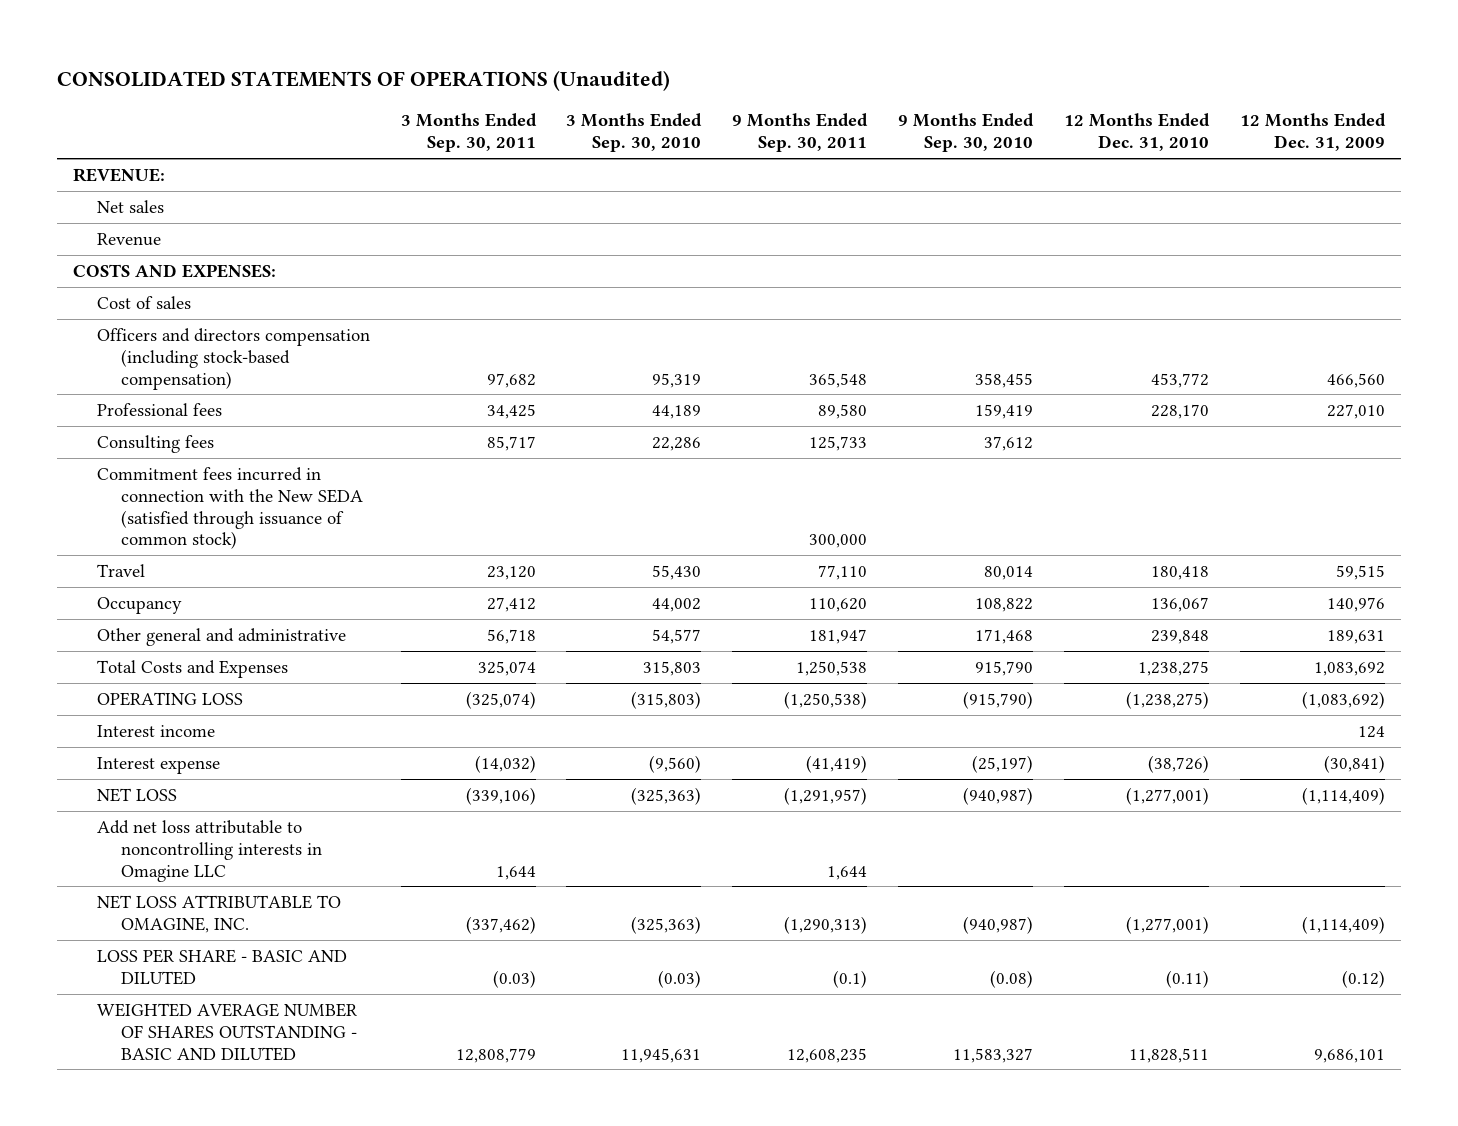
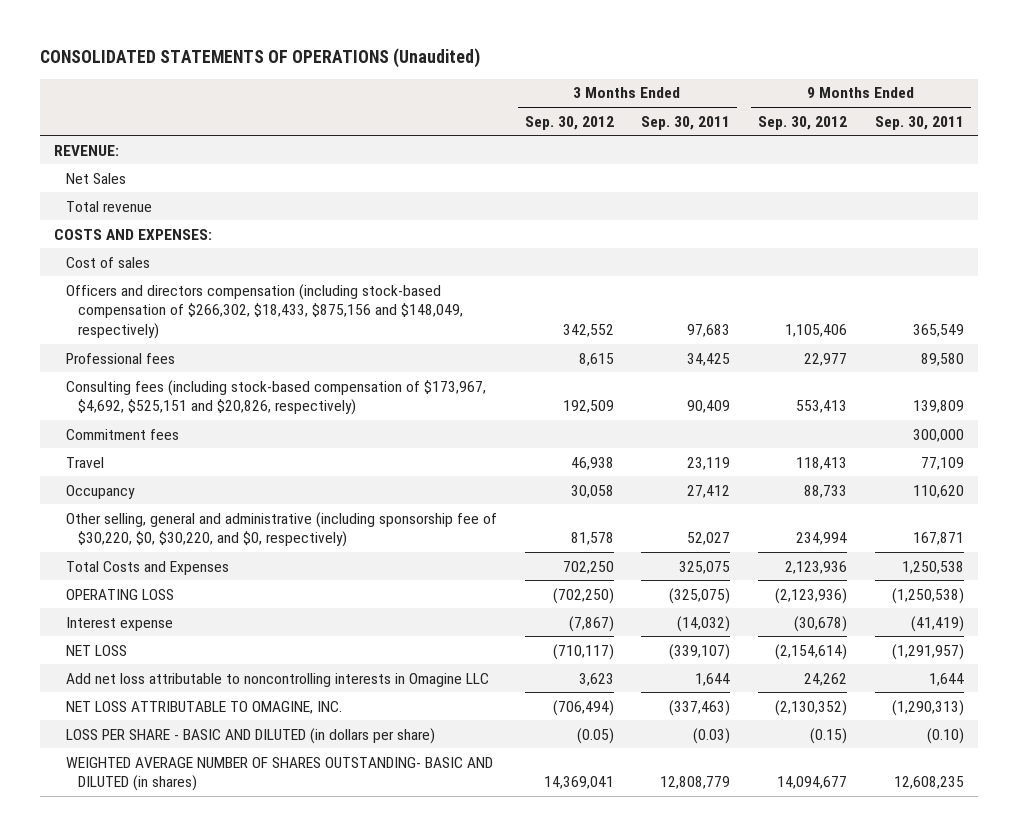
- | 3 Months Ended Sep. 30, 2011 | 3 Months Ended Sep. 30, 2010 | 9 Months Ended Sep. 30, 2011 | 9 Months Ended Sep. 30, 2010 | 12 Months Ended Dec. 31, 2010 | 12 Months Ended Dec. 31, 2009
+ | 3 Months Ended Sep. 30, 2012 | 3 Months Ended Sep. 30, 2011 | 9 Months Ended Sep. 30, 2012 | 9 Months Ended Sep. 30, 2011
- Net sales
- Revenue
+ Net Sales
+ Total revenue
- Officers and directors compensation (including stock-based compensation) | 97,682 | 95,319 | 365,548 | 358,455 | 453,772 | 466,560
+ Officers and directors compensation (including stock-based compensation of $266,302, $18,433, $875,156 and $148,049, respectively) | 342,552 | 97,683 | 1,105,406 | 365,549
- Consulting fees | 85,717 | 22,286 | 125,733 | 37,612 | |
- Commitment fees incurred in connection with the New SEDA (satisfied through issuance of common stock) | | | 300,000 | | |
- Travel | 23,120 | 55,430 | 77,110 | 80,014 | 180,418 | 59,515
+ Consulting fees (including stock-based compensation of $173,967, $4,692, $525,151 and $20,826, respectively) | 192,509 | 90,409 | 553,413 | 139,809
+ Commitment fees | | | | 300,000
+ Travel | 46,938 | 23,119 | 118,413 | 77,109
- Other general and administrative | 56,718 | 54,577 | 181,947 | 171,468 | 239,848 | 189,631
- Total Costs and Expenses | 325,074 | 315,803 | 1,250,538 | 915,790 | 1,238,275 | 1,083,692
- OPERATING LOSS | (325,074) | (315,803) | (1,250,538) | (915,790) | (1,238,275) | (1,083,692)
- Interest income | | | | | | 124
+ Other selling, general and administrative (including sponsorship fee of $30,220, $0, $30,220, and $0, respectively) | 81,578 | 52,027 | 234,994 | 167,871
+ Total Costs and Expenses | 702,250 | 325,075 | 2,123,936 | 1,250,538
+ OPERATING LOSS | (702,250) | (325,075) | (2,123,936) | (1,250,538)
- NET LOSS | (339,106) | (325,363) | (1,291,957) | (940,987) | (1,277,001) | (1,114,409)
+ NET LOSS | (710,117) | (339,107) | (2,154,614) | (1,291,957)
- NET LOSS ATTRIBUTABLE TO OMAGINE, INC. | (337,462) | (325,363) | (1,290,313) | (940,987) | (1,277,001) | (1,114,409)
- LOSS PER SHARE - BASIC AND DILUTED | (0.03) | (0.03) | (0.1) | (0.08) | (0.11) | (0.12)
- WEIGHTED AVERAGE NUMBER OF SHARES OUTSTANDING - BASIC AND DILUTED | 12,808,779 | 11,945,631 | 12,608,235 | 11,583,327 | 11,828,511 | 9,686,101
+ NET LOSS ATTRIBUTABLE TO OMAGINE, INC. | (706,494) | (337,463) | (2,130,352) | (1,290,313)
+ LOSS PER SHARE - BASIC AND DILUTED (in dollars per share) | (0.05) | (0.03) | (0.15) | (0.10)
+ WEIGHTED AVERAGE NUMBER OF SHARES OUTSTANDING- BASIC AND DILUTED (in shares) | 14,369,041 | 12,808,779 | 14,094,677 | 12,608,235

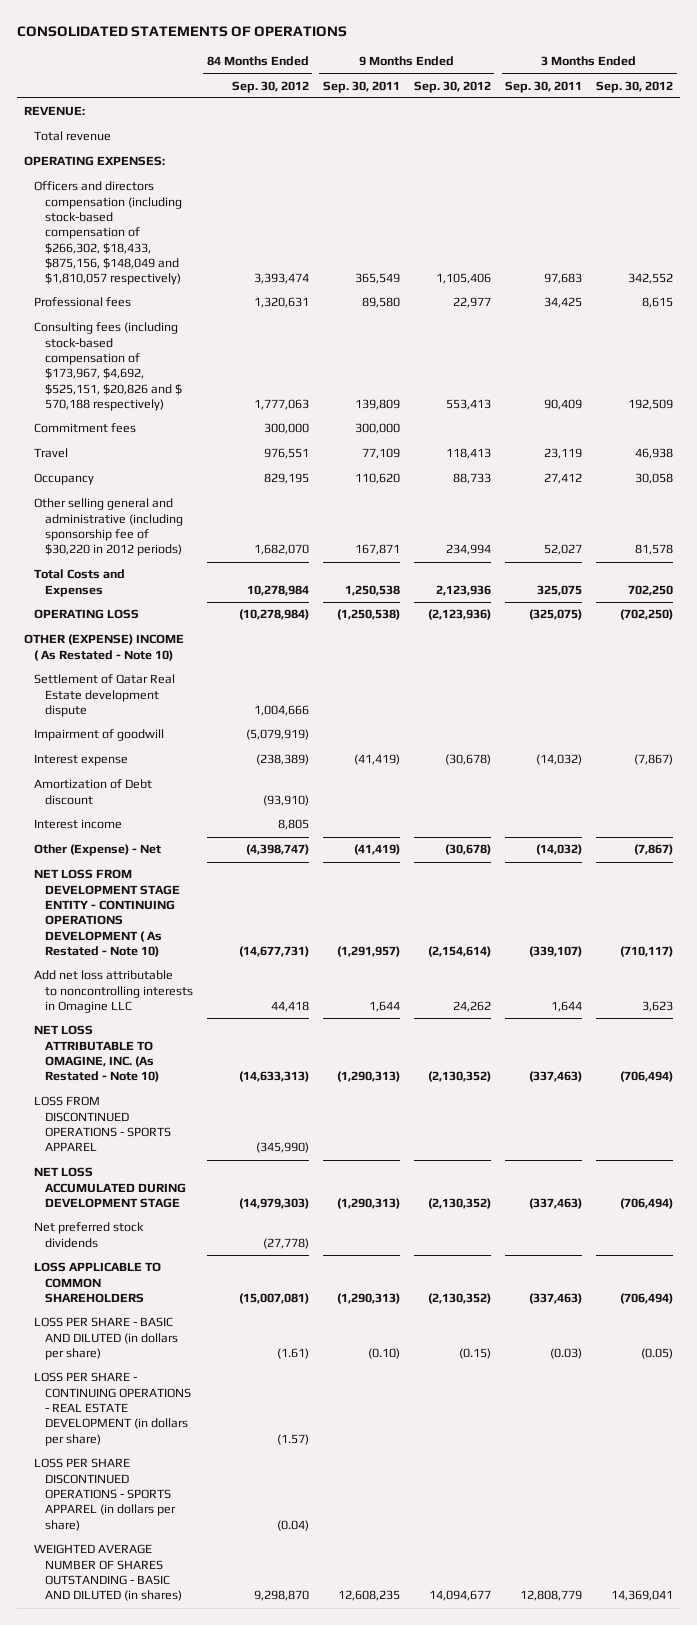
- CONSOLIDATED STATEMENTS OF OPERATIONS (Unaudited)
+ CONSOLIDATED STATEMENTS OF OPERATIONS
- | 3 Months Ended Sep. 30, 2012 | 3 Months Ended Sep. 30, 2011 | 9 Months Ended Sep. 30, 2012 | 9 Months Ended Sep. 30, 2011
+ | 84 Months Ended Sep. 30, 2012 | 9 Months Ended Sep. 30, 2011 | 9 Months Ended Sep. 30, 2012 | 3 Months Ended Sep. 30, 2011 | 3 Months Ended Sep. 30, 2012
- Net Sales
- COSTS AND EXPENSES:
- Cost of sales
- Officers and directors compensation (including stock-based compensation of $266,302, $18,433, $875,156 and $148,049, respectively) | 342,552 | 97,683 | 1,105,406 | 365,549
+ OPERATING EXPENSES:
+ Officers and directors compensation (including stock-based compensation of $266,302, $18,433, $875,156, $148,049 and $1,810,057 respectively) | 3,393,474 | 365,549 | 1,105,406 | 97,683 | 342,552
- Consulting fees (including stock-based compensation of $173,967, $4,692, $525,151 and $20,826, respectively) | 192,509 | 90,409 | 553,413 | 139,809
+ Consulting fees (including stock-based compensation of $173,967, $4,692, $525,151, $20,826 and $ 570,188 respectively) | 1,777,063 | 139,809 | 553,413 | 90,409 | 192,509
- Other selling, general and administrative (including sponsorship fee of $30,220, $0, $30,220, and $0, respectively) | 81,578 | 52,027 | 234,994 | 167,871
+ Other selling general and administrative (including sponsorship fee of $30,220 in 2012 periods) | 1,682,070 | 167,871 | 234,994 | 52,027 | 81,578
+ OTHER (EXPENSE) INCOME ( As Restated - Note 10)
+ Settlement of Qatar Real Estate development dispute | 1,004,666 | | | |
+ Impairment of goodwill | (5,079,919) | | | |
- NET LOSS | (710,117) | (339,107) | (2,154,614) | (1,291,957)
+ Amortization of Debt discount | (93,910) | | | |
+ Interest income | 8,805 | | | |
+ Other (Expense) - Net | (4,398,747) | (41,419) | (30,678) | (14,032) | (7,867)
+ NET LOSS FROM DEVELOPMENT STAGE ENTITY - CONTINUING OPERATIONS DEVELOPMENT ( As Restated - Note 10) | (14,677,731) | (1,291,957) | (2,154,614) | (339,107) | (710,117)
- NET LOSS ATTRIBUTABLE TO OMAGINE, INC. | (706,494) | (337,463) | (2,130,352) | (1,290,313)
+ NET LOSS ATTRIBUTABLE TO OMAGINE, INC. (As Restated - Note 10) | (14,633,313) | (1,290,313) | (2,130,352) | (337,463) | (706,494)
+ LOSS FROM DISCONTINUED OPERATIONS - SPORTS APPAREL | (345,990) | | | |
+ NET LOSS ACCUMULATED DURING DEVELOPMENT STAGE | (14,979,303) | (1,290,313) | (2,130,352) | (337,463) | (706,494)
+ Net preferred stock dividends | (27,778) | | | |
+ LOSS APPLICABLE TO COMMON SHAREHOLDERS | (15,007,081) | (1,290,313) | (2,130,352) | (337,463) | (706,494)
- WEIGHTED AVERAGE NUMBER OF SHARES OUTSTANDING- BASIC AND DILUTED (in shares) | 14,369,041 | 12,808,779 | 14,094,677 | 12,608,235
+ LOSS PER SHARE - CONTINUING OPERATIONS - REAL ESTATE DEVELOPMENT (in dollars per share) | (1.57) | | | |
+ LOSS PER SHARE DISCONTINUED OPERATIONS - SPORTS APPAREL (in dollars per share) | (0.04) | | | |
+ WEIGHTED AVERAGE NUMBER OF SHARES OUTSTANDING - BASIC AND DILUTED (in shares) | 9,298,870 | 12,608,235 | 14,094,677 | 12,808,779 | 14,369,041

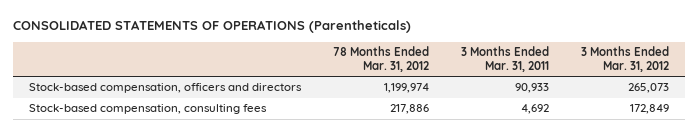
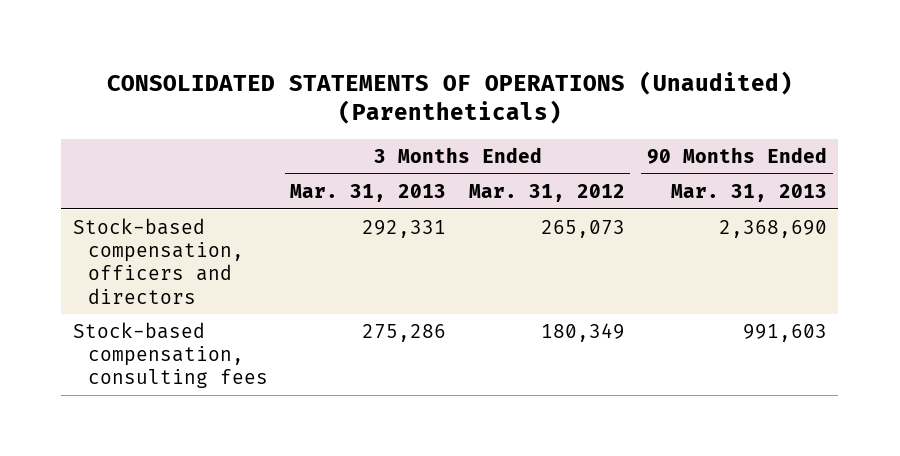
- CONSOLIDATED STATEMENTS OF OPERATIONS (Parentheticals)
+ CONSOLIDATED STATEMENTS OF OPERATIONS (Unaudited) (Parentheticals)
- | 78 Months Ended Mar. 31, 2012 | 3 Months Ended Mar. 31, 2011 | 3 Months Ended Mar. 31, 2012
+ | 3 Months Ended Mar. 31, 2013 | 3 Months Ended Mar. 31, 2012 | 90 Months Ended Mar. 31, 2013
- Stock-based compensation, consulting fees | 217,886 | 4,692 | 172,849
+ Stock-based compensation, consulting fees | 275,286 | 180,349 | 991,603

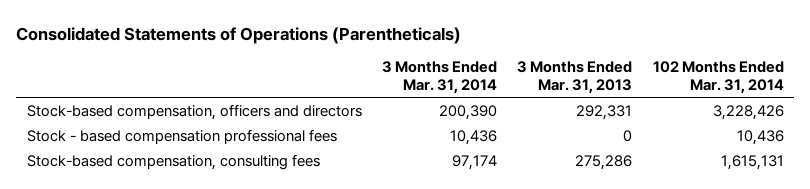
- CONSOLIDATED STATEMENTS OF OPERATIONS (Unaudited) (Parentheticals)
+ Consolidated Statements of Operations (Parentheticals)
- | 3 Months Ended Mar. 31, 2013 | 3 Months Ended Mar. 31, 2012 | 90 Months Ended Mar. 31, 2013
+ | 3 Months Ended Mar. 31, 2014 | 3 Months Ended Mar. 31, 2013 | 102 Months Ended Mar. 31, 2014
+ Stock - based compensation professional fees | 10,436 | 0 | 10,436

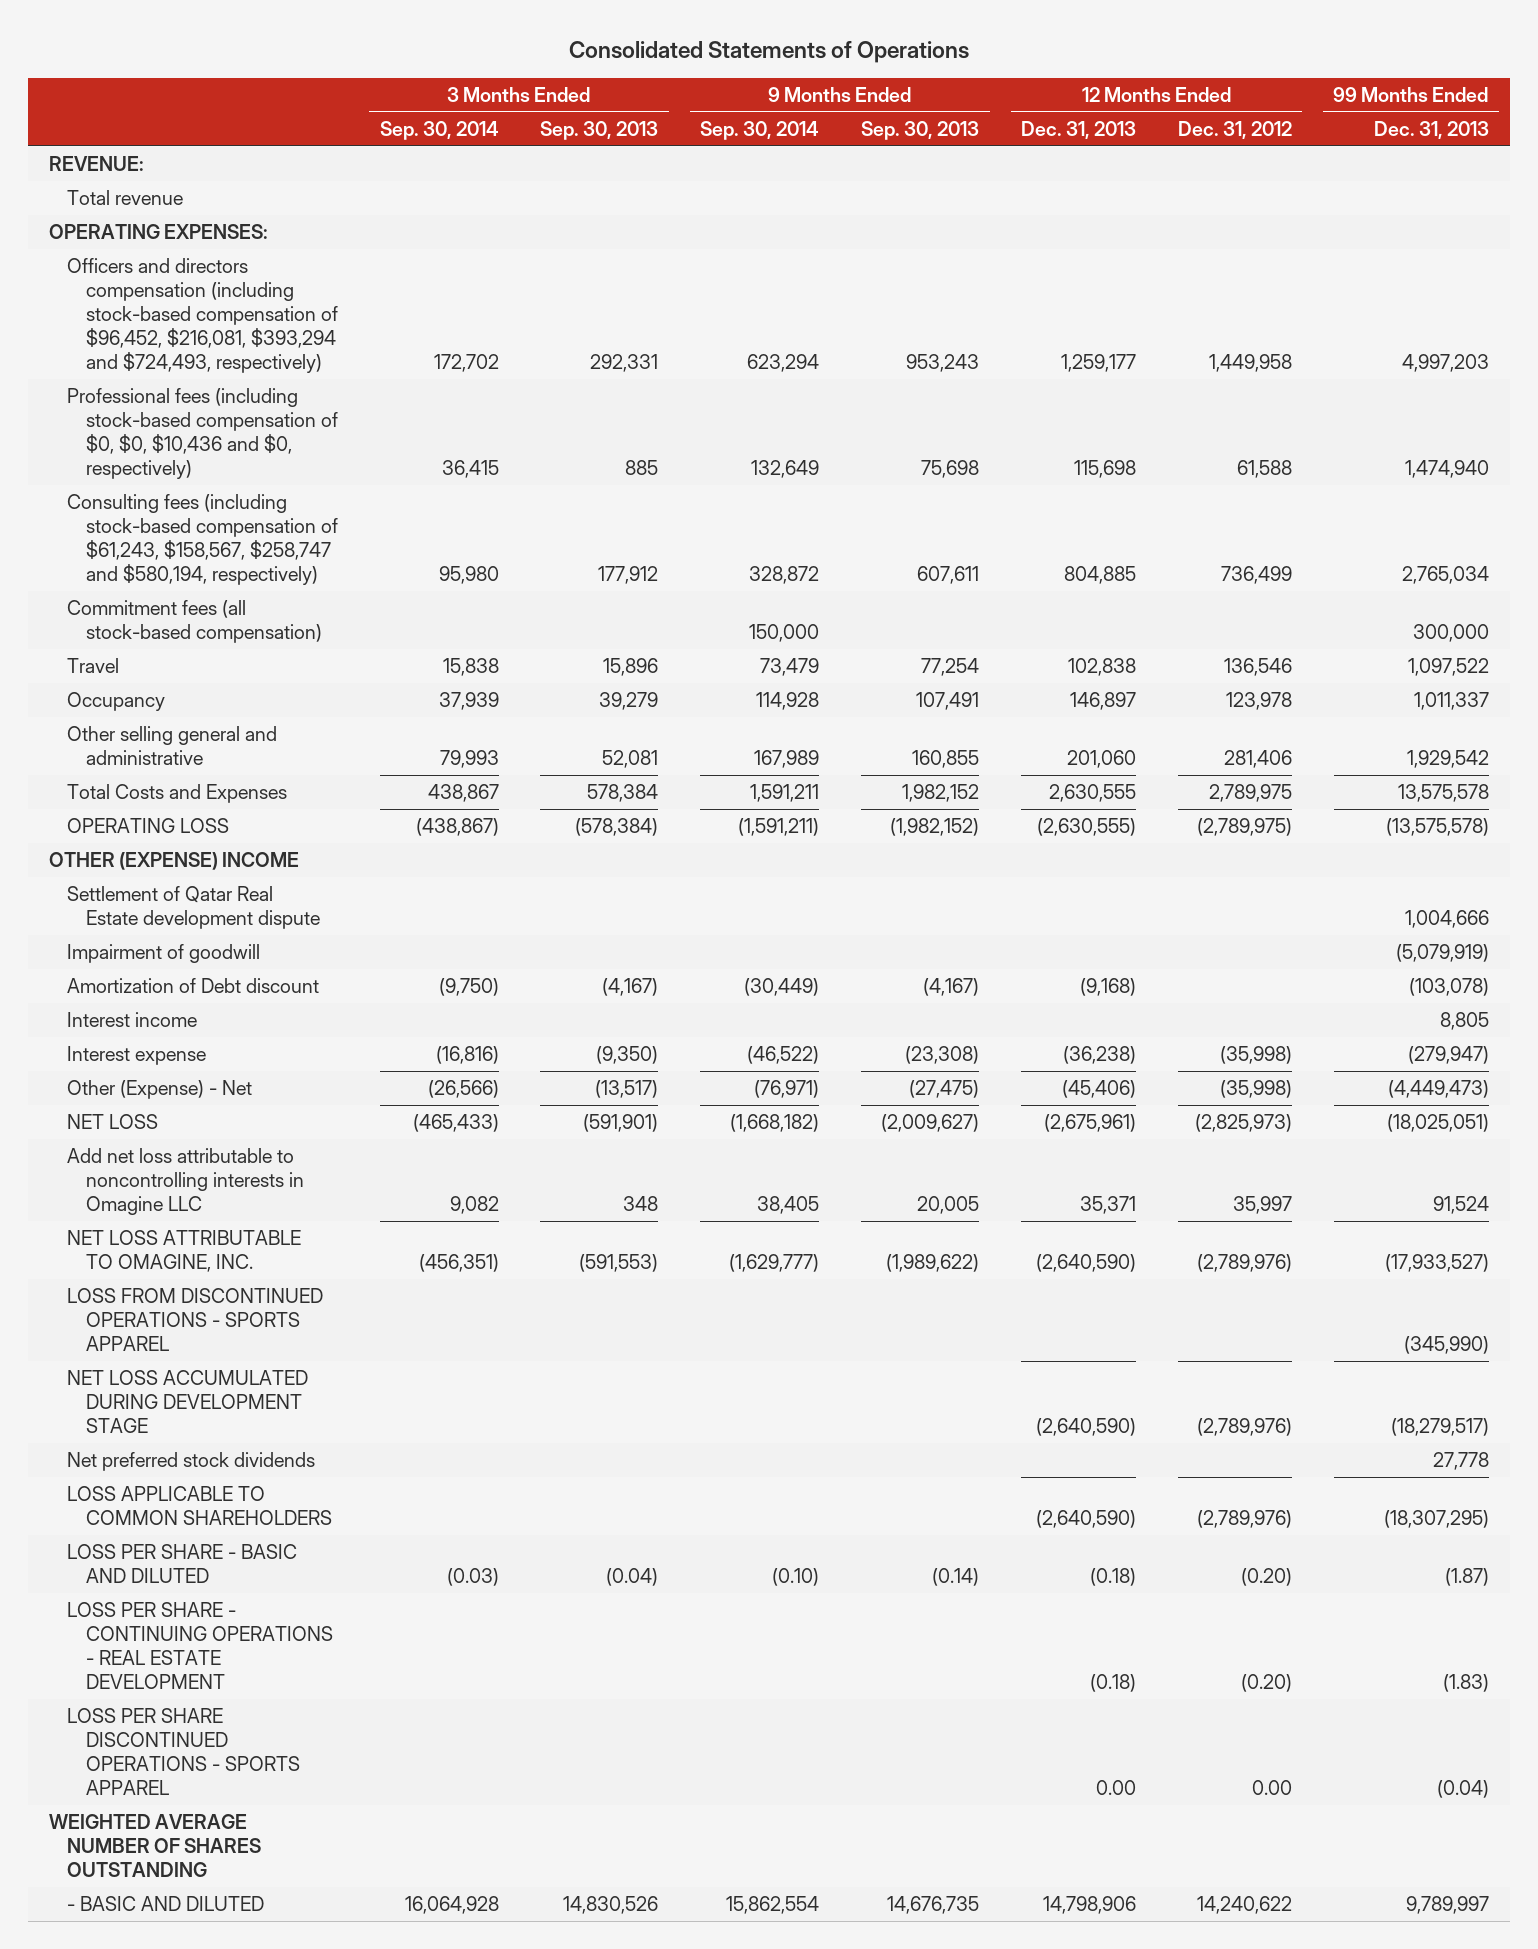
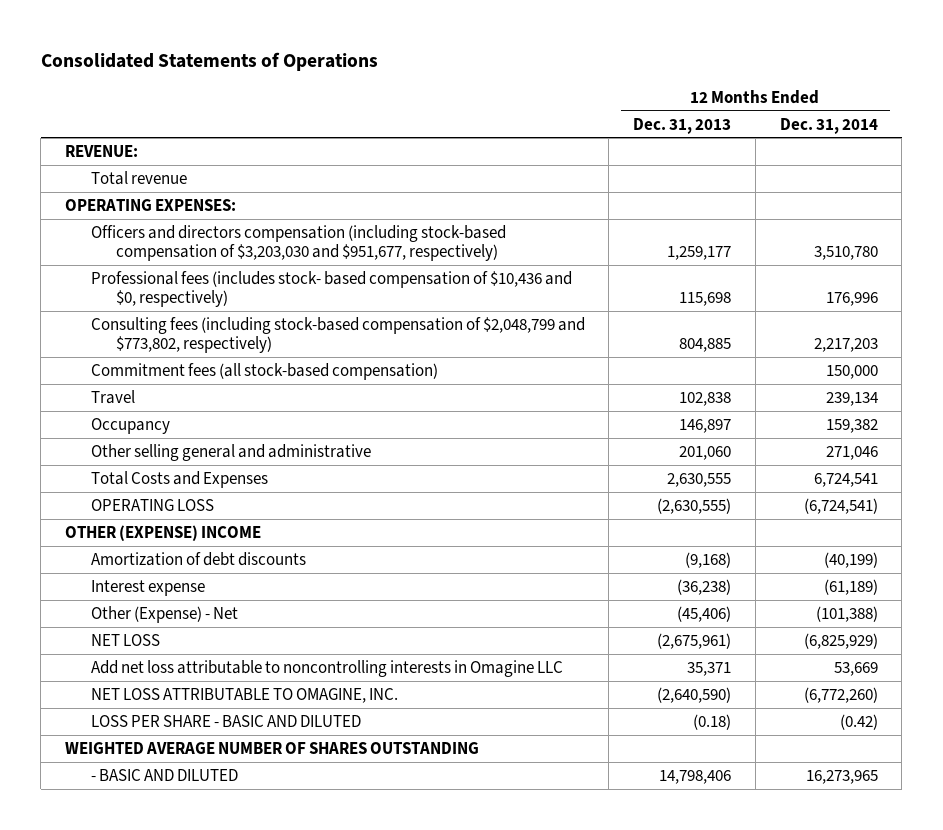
- | 3 Months Ended Sep. 30, 2014 | 3 Months Ended Sep. 30, 2013 | 9 Months Ended Sep. 30, 2014 | 9 Months Ended Sep. 30, 2013 | 12 Months Ended Dec. 31, 2013 | 12 Months Ended Dec. 31, 2012 | 99 Months Ended Dec. 31, 2013
+ | 12 Months Ended Dec. 31, 2013 | 12 Months Ended Dec. 31, 2014
- Officers and directors compensation (including stock-based compensation of $96,452, $216,081, $393,294 and $724,493, respectively) | 172,702 | 292,331 | 623,294 | 953,243 | 1,259,177 | 1,449,958 | 4,997,203
- Professional fees (including stock-based compensation of $0, $0, $10,436 and $0, respectively) | 36,415 | 885 | 132,649 | 75,698 | 115,698 | 61,588 | 1,474,940
- Consulting fees (including stock-based compensation of $61,243, $158,567, $258,747 and $580,194, respectively) | 95,980 | 177,912 | 328,872 | 607,611 | 804,885 | 736,499 | 2,765,034
+ Officers and directors compensation (including stock-based compensation of $3,203,030 and $951,677, respectively) | 1,259,177 | 3,510,780
+ Professional fees (includes stock- based compensation of $10,436 and $0, respectively) | 115,698 | 176,996
+ Consulting fees (including stock-based compensation of $2,048,799 and $773,802, respectively) | 804,885 | 2,217,203
- Settlement of Qatar Real Estate development dispute | | | | | | | 1,004,666
- Impairment of goodwill | | | | | | | (5,079,919)
- Amortization of Debt discount | (9,750) | (4,167) | (30,449) | (4,167) | (9,168) | | (103,078)
- Interest income | | | | | | | 8,805
+ Amortization of debt discounts | (9,168) | (40,199)
- LOSS FROM DISCONTINUED OPERATIONS - SPORTS APPAREL | | | | | | | (345,990)
- NET LOSS ACCUMULATED DURING DEVELOPMENT STAGE | | | | | (2,640,590) | (2,789,976) | (18,279,517)
- Net preferred stock dividends | | | | | | | 27,778
- LOSS APPLICABLE TO COMMON SHAREHOLDERS | | | | | (2,640,590) | (2,789,976) | (18,307,295)
- LOSS PER SHARE - CONTINUING OPERATIONS - REAL ESTATE DEVELOPMENT | | | | | (0.18) | (0.20) | (1.83)
- LOSS PER SHARE DISCONTINUED OPERATIONS - SPORTS APPAREL | | | | | 0.00 | 0.00 | (0.04)
- - BASIC AND DILUTED | 16,064,928 | 14,830,526 | 15,862,554 | 14,676,735 | 14,798,906 | 14,240,622 | 9,789,997
+ - BASIC AND DILUTED | 14,798,406 | 16,273,965

